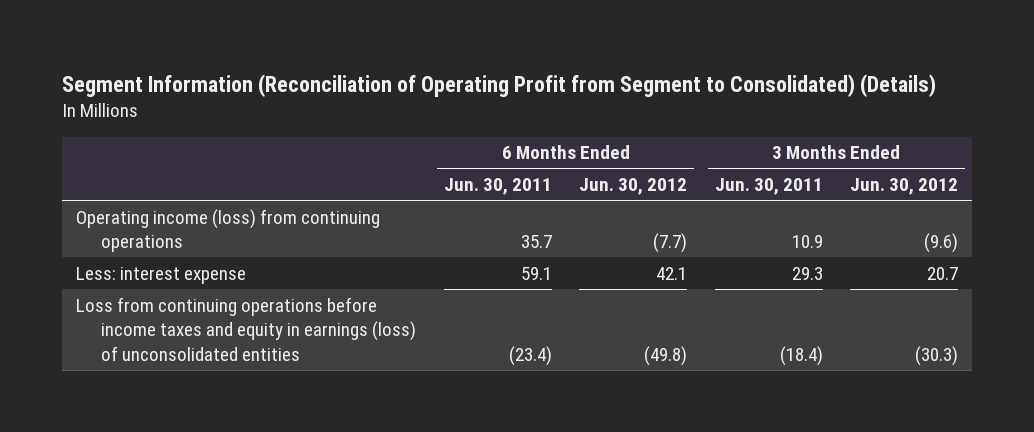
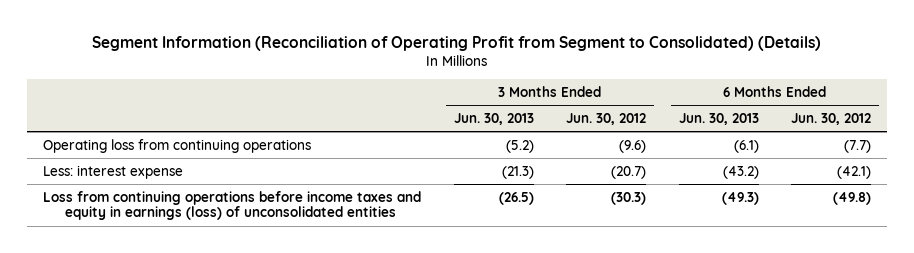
- | 6 Months Ended Jun. 30, 2011 | 6 Months Ended Jun. 30, 2012 | 3 Months Ended Jun. 30, 2011 | 3 Months Ended Jun. 30, 2012
+ | 3 Months Ended Jun. 30, 2013 | 3 Months Ended Jun. 30, 2012 | 6 Months Ended Jun. 30, 2013 | 6 Months Ended Jun. 30, 2012
- Operating income (loss) from continuing operations | 35.7 | (7.7) | 10.9 | (9.6)
- Less: interest expense | 59.1 | 42.1 | 29.3 | 20.7
+ Operating loss from continuing operations | (5.2) | (9.6) | (6.1) | (7.7)
+ Less: interest expense | (21.3) | (20.7) | (43.2) | (42.1)

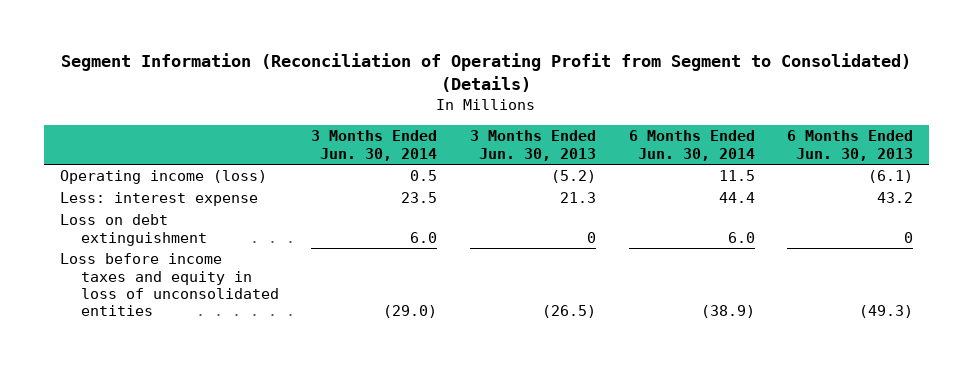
- | 3 Months Ended Jun. 30, 2013 | 3 Months Ended Jun. 30, 2012 | 6 Months Ended Jun. 30, 2013 | 6 Months Ended Jun. 30, 2012
+ | 3 Months Ended Jun. 30, 2014 | 3 Months Ended Jun. 30, 2013 | 6 Months Ended Jun. 30, 2014 | 6 Months Ended Jun. 30, 2013
- Operating loss from continuing operations | (5.2) | (9.6) | (6.1) | (7.7)
- Less: interest expense | (21.3) | (20.7) | (43.2) | (42.1)
- Loss from continuing operations before income taxes and equity in earnings (loss) of unconsolidated entities | (26.5) | (30.3) | (49.3) | (49.8)
+ Operating income (loss) | 0.5 | (5.2) | 11.5 | (6.1)
+ Less: interest expense | 23.5 | 21.3 | 44.4 | 43.2
+ Loss on debt extinguishment | 6.0 | 0 | 6.0 | 0
+ Loss before income taxes and equity in loss of unconsolidated entities | (29.0) | (26.5) | (38.9) | (49.3)

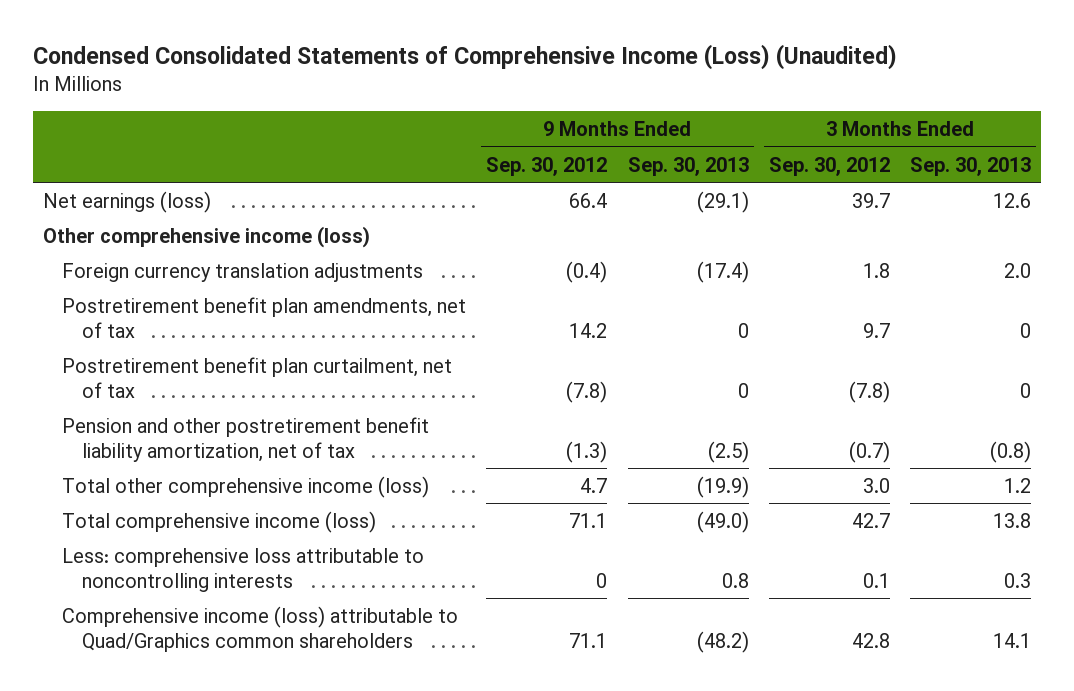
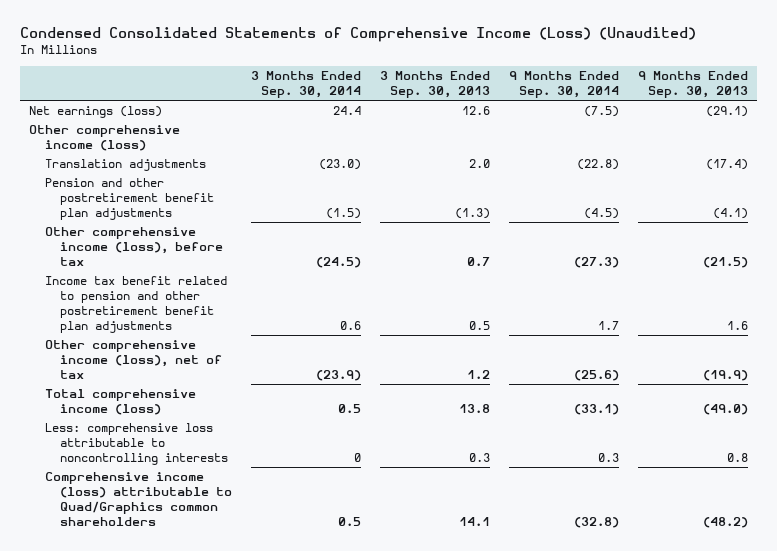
- | 9 Months Ended Sep. 30, 2012 | 9 Months Ended Sep. 30, 2013 | 3 Months Ended Sep. 30, 2012 | 3 Months Ended Sep. 30, 2013
+ | 3 Months Ended Sep. 30, 2014 | 3 Months Ended Sep. 30, 2013 | 9 Months Ended Sep. 30, 2014 | 9 Months Ended Sep. 30, 2013
- Foreign currency translation adjustments | (0.4) | (17.4) | 1.8 | 2.0
- Postretirement benefit plan amendments, net of tax | 14.2 | 0 | 9.7 | 0
- Postretirement benefit plan curtailment, net of tax | (7.8) | 0 | (7.8) | 0
- Pension and other postretirement benefit liability amortization, net of tax | (1.3) | (2.5) | (0.7) | (0.8)
- Total other comprehensive income (loss) | 4.7 | (19.9) | 3.0 | 1.2
+ Translation adjustments | (23.0) | 2.0 | (22.8) | (17.4)
+ Pension and other postretirement benefit plan adjustments | (1.5) | (1.3) | (4.5) | (4.1)
+ Other comprehensive income (loss), before tax | (24.5) | 0.7 | (27.3) | (21.5)
+ Income tax benefit related to pension and other postretirement benefit plan adjustments | 0.6 | 0.5 | 1.7 | 1.6
+ Other comprehensive income (loss), net of tax | (23.9) | 1.2 | (25.6) | (19.9)

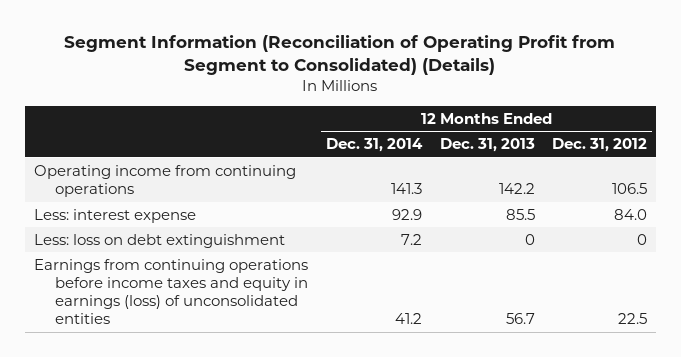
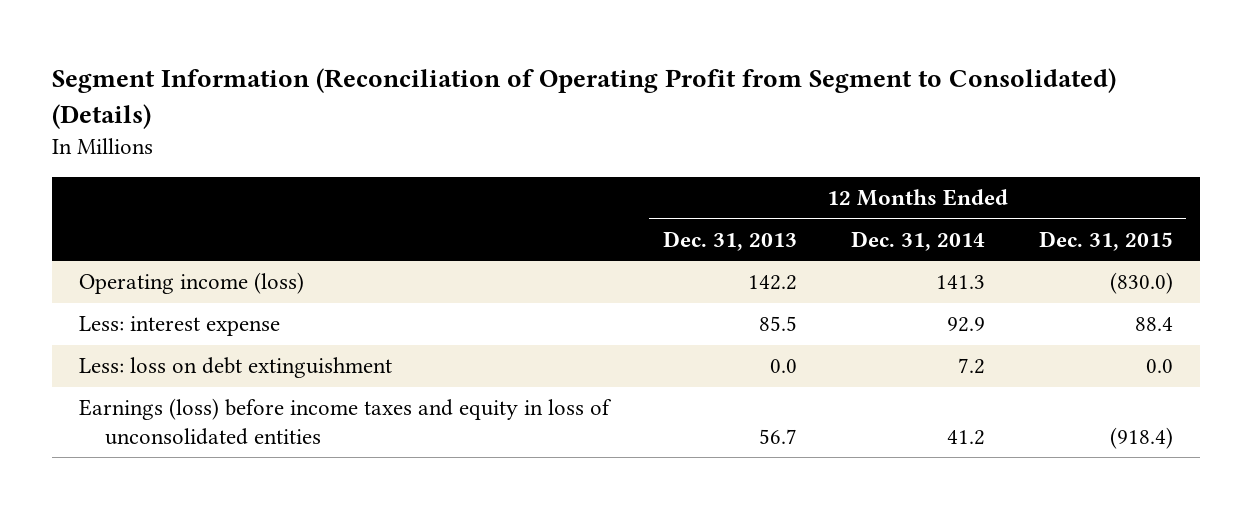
- | 12 Months Ended Dec. 31, 2014 | 12 Months Ended Dec. 31, 2013 | 12 Months Ended Dec. 31, 2012
+ | 12 Months Ended Dec. 31, 2013 | 12 Months Ended Dec. 31, 2014 | 12 Months Ended Dec. 31, 2015
- Operating income from continuing operations | 141.3 | 142.2 | 106.5
+ Operating income (loss) | 142.2 | 141.3 | (830.0)
- Less: loss on debt extinguishment | 7.2 | 0 | 0
- Earnings from continuing operations before income taxes and equity in earnings (loss) of unconsolidated entities | 41.2 | 56.7 | 22.5
+ Less: loss on debt extinguishment | 0.0 | 7.2 | 0.0
+ Earnings (loss) before income taxes and equity in loss of unconsolidated entities | 56.7 | 41.2 | (918.4)

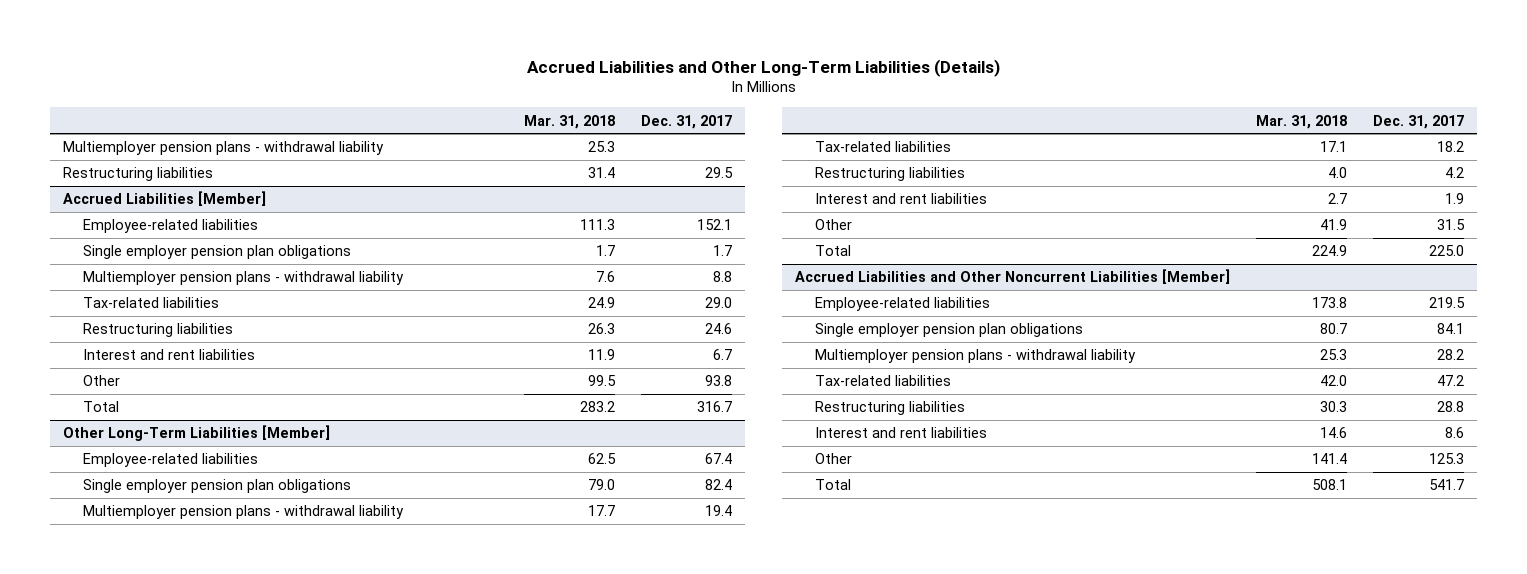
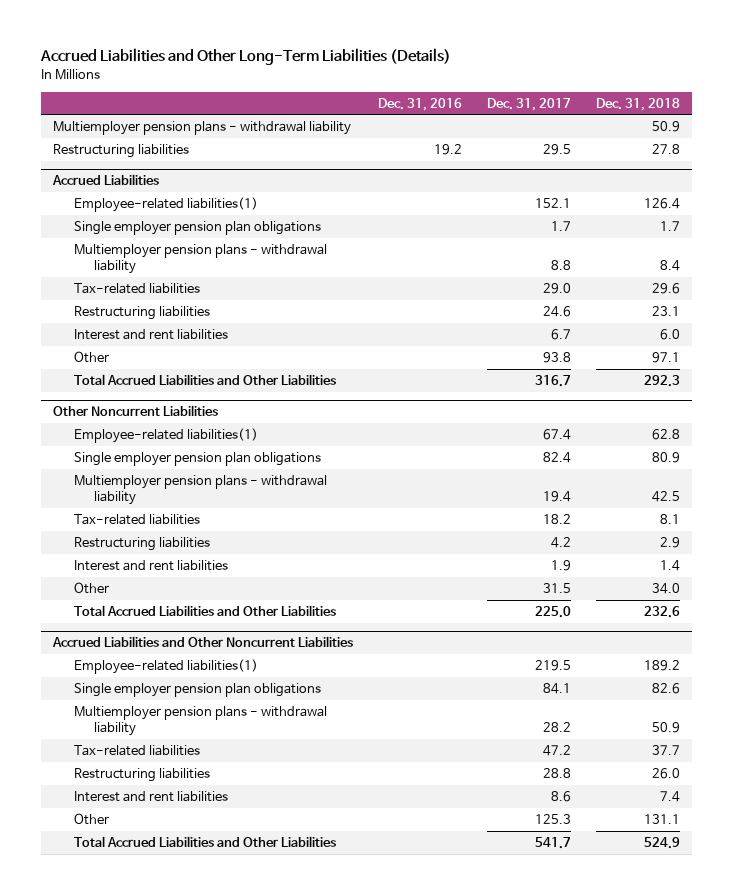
- | Mar. 31, 2018 | Dec. 31, 2017
+ | Dec. 31, 2016 | Dec. 31, 2017 | Dec. 31, 2018
- Accrued Liabilities [Member]
- Employee-related liabilities | 111.3 | 152.1
+ Accrued Liabilities
+ Employee-related liabilities(1) | | 152.1 | 126.4
- Total | 283.2 | 316.7
- Other Long-Term Liabilities [Member]
- Employee-related liabilities | 62.5 | 67.4
+ Total Accrued Liabilities and Other Liabilities | | 316.7 | 292.3
+ Other Noncurrent Liabilities
+ Employee-related liabilities(1) | | 67.4 | 62.8
- Total | 224.9 | 225.0
- Accrued Liabilities and Other Noncurrent Liabilities [Member]
- Employee-related liabilities | 173.8 | 219.5
+ Total Accrued Liabilities and Other Liabilities | | 225.0 | 232.6
+ Accrued Liabilities and Other Noncurrent Liabilities
+ Employee-related liabilities(1) | | 219.5 | 189.2
- Total | 508.1 | 541.7
+ Total Accrued Liabilities and Other Liabilities | | 541.7 | 524.9

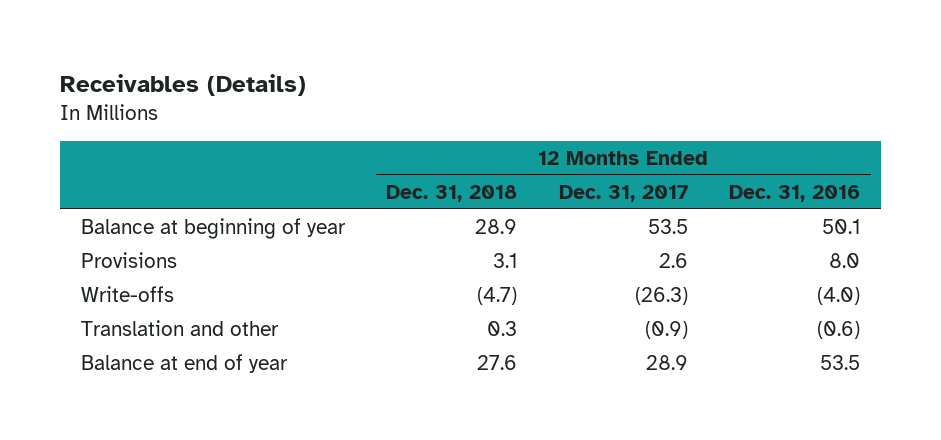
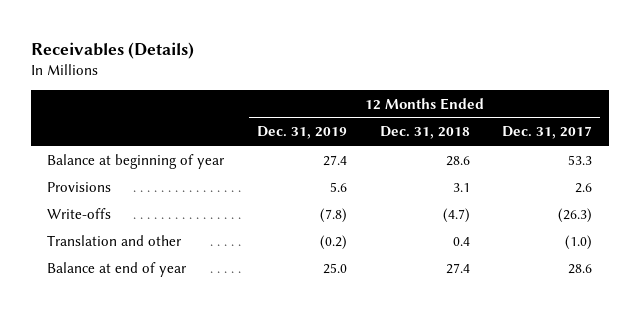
- | 12 Months Ended Dec. 31, 2018 | 12 Months Ended Dec. 31, 2017 | 12 Months Ended Dec. 31, 2016
+ | 12 Months Ended Dec. 31, 2019 | 12 Months Ended Dec. 31, 2018 | 12 Months Ended Dec. 31, 2017
- Balance at beginning of year | 28.9 | 53.5 | 50.1
+ Balance at beginning of year | 27.4 | 28.6 | 53.3
- Translation and other | 0.3 | (0.9) | (0.6)
- Balance at end of year | 27.6 | 28.9 | 53.5
+ Translation and other | (0.2) | 0.4 | (1.0)
+ Balance at end of year | 25.0 | 27.4 | 28.6

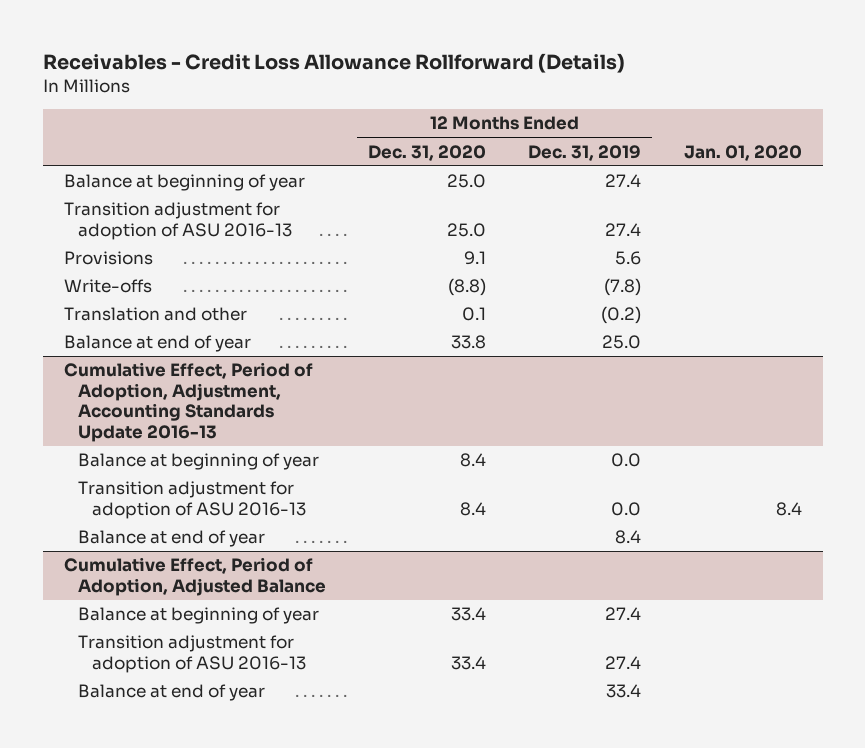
- Receivables (Details)
+ Receivables - Credit Loss Allowance Rollforward (Details)
- | 12 Months Ended Dec. 31, 2019 | 12 Months Ended Dec. 31, 2018 | 12 Months Ended Dec. 31, 2017
+ | 12 Months Ended Dec. 31, 2020 | 12 Months Ended Dec. 31, 2019 | Jan. 01, 2020
+ Transition adjustment for adoption of ASU 2016-13 | 25.0 | 27.4 |
+ Cumulative Effect, Period of Adoption, Adjustment, Accounting Standards Update 2016-13
+ Balance at beginning of year | 8.4 | 0.0 |
+ Transition adjustment for adoption of ASU 2016-13 | 8.4 | 0.0 | 8.4
+ Balance at end of year | | 8.4 |
+ Cumulative Effect, Period of Adoption, Adjusted Balance
+ Balance at beginning of year | 33.4 | 27.4 |
+ Transition adjustment for adoption of ASU 2016-13 | 33.4 | 27.4 |
+ Balance at end of year | | 33.4 |

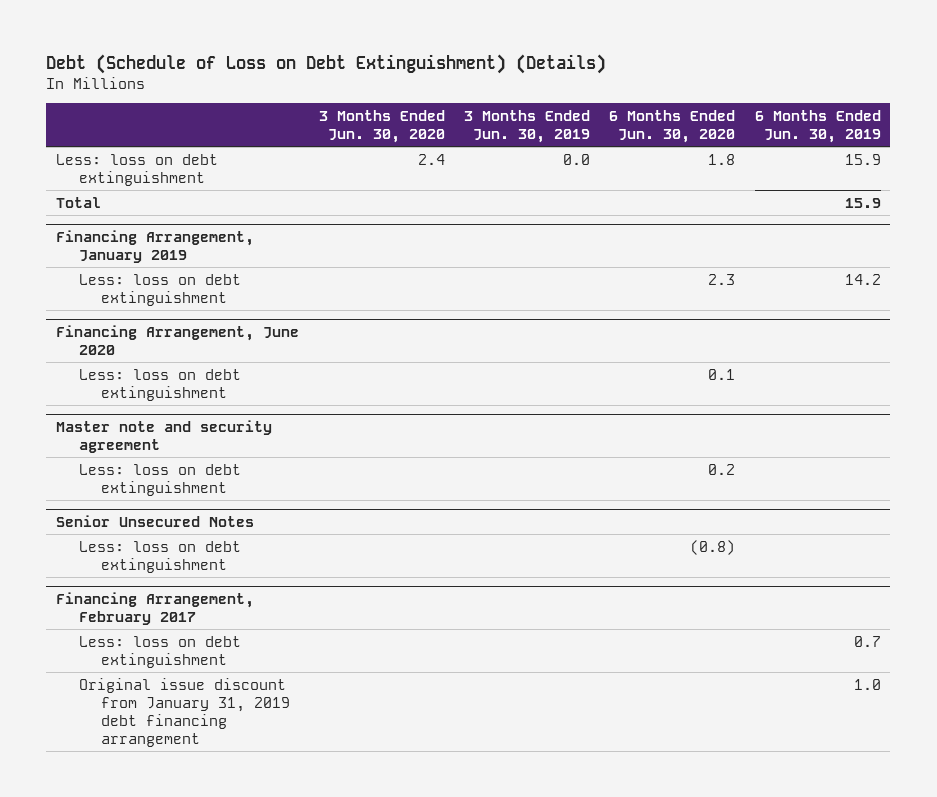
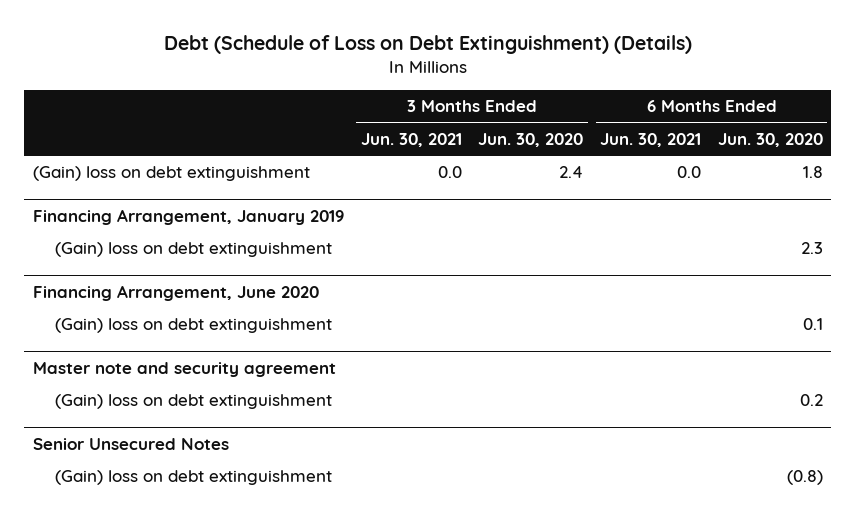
- | 3 Months Ended Jun. 30, 2020 | 3 Months Ended Jun. 30, 2019 | 6 Months Ended Jun. 30, 2020 | 6 Months Ended Jun. 30, 2019
+ | 3 Months Ended Jun. 30, 2021 | 3 Months Ended Jun. 30, 2020 | 6 Months Ended Jun. 30, 2021 | 6 Months Ended Jun. 30, 2020
- Less: loss on debt extinguishment | 2.4 | 0.0 | 1.8 | 15.9
- Total | | | | 15.9
+ (Gain) loss on debt extinguishment | 0.0 | 2.4 | 0.0 | 1.8
@ Financing Arrangement, January 2019
- Less: loss on debt extinguishment | | | 2.3 | 14.2
+ (Gain) loss on debt extinguishment | | | | 2.3
@ Financing Arrangement, June 2020
- Less: loss on debt extinguishment | | | 0.1 |
+ (Gain) loss on debt extinguishment | | | | 0.1
@ Master note and security agreement
- Less: loss on debt extinguishment | | | 0.2 |
+ (Gain) loss on debt extinguishment | | | | 0.2
@ Senior Unsecured Notes
- Less: loss on debt extinguishment | | | (0.8) |
- Financing Arrangement, February 2017
- Less: loss on debt extinguishment | | | | 0.7
- Original issue discount from January 31, 2019 debt financing arrangement | | | | 1.0
@ Senior Unsecured Notes
+ (Gain) loss on debt extinguishment | | | | (0.8)

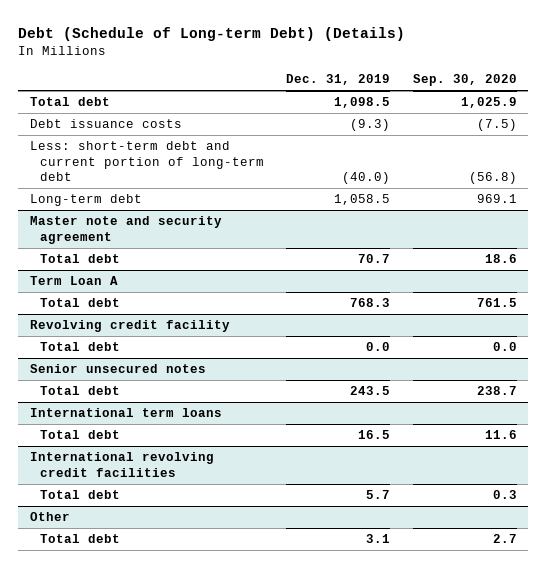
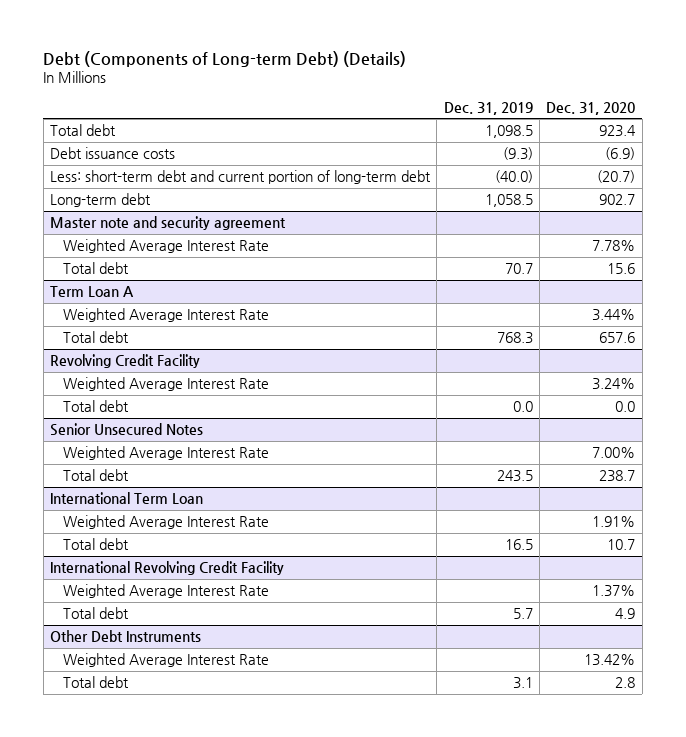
- Debt (Schedule of Long-term Debt) (Details)
+ Debt (Components of Long-term Debt) (Details)
- | Dec. 31, 2019 | Sep. 30, 2020
+ | Dec. 31, 2019 | Dec. 31, 2020
@ Master note and security agreement
+ Weighted Average Interest Rate | | 7.78%
@ Term Loan A
+ Weighted Average Interest Rate | | 3.44%
- Revolving credit facility
+ Revolving Credit Facility
+ Weighted Average Interest Rate | | 3.24%
- Senior unsecured notes
+ Senior Unsecured Notes
+ Weighted Average Interest Rate | | 7.00%
- International term loans
+ International Term Loan
+ Weighted Average Interest Rate | | 1.91%
- International revolving credit facilities
+ International Revolving Credit Facility
+ Weighted Average Interest Rate | | 1.37%
- Other
+ Other Debt Instruments
+ Weighted Average Interest Rate | | 13.42%

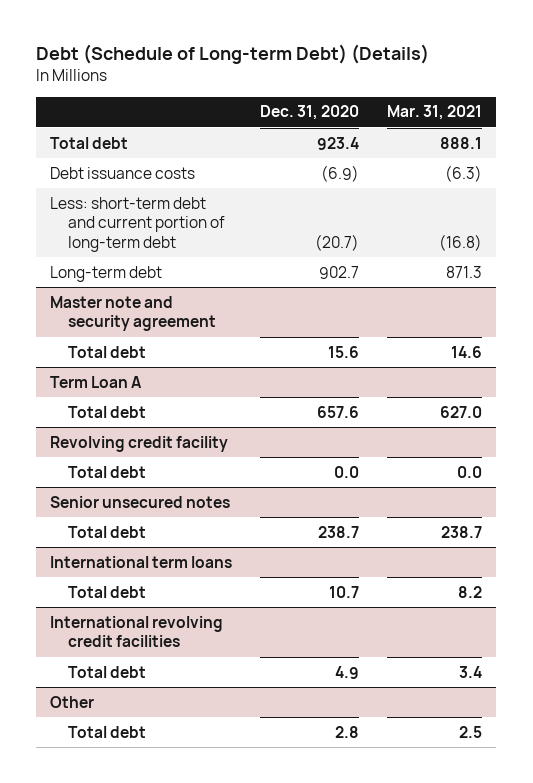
- Debt (Components of Long-term Debt) (Details)
+ Debt (Schedule of Long-term Debt) (Details)
- | Dec. 31, 2019 | Dec. 31, 2020
+ | Dec. 31, 2020 | Mar. 31, 2021
@ Master note and security agreement
- Weighted Average Interest Rate | | 7.78%
@ Term Loan A
- Weighted Average Interest Rate | | 3.44%
- Revolving Credit Facility
- Weighted Average Interest Rate | | 3.24%
+ Revolving credit facility
- Senior Unsecured Notes
- Weighted Average Interest Rate | | 7.00%
+ Senior unsecured notes
- International Term Loan
- Weighted Average Interest Rate | | 1.91%
+ International term loans
- International Revolving Credit Facility
- Weighted Average Interest Rate | | 1.37%
+ International revolving credit facilities
- Other Debt Instruments
- Weighted Average Interest Rate | | 13.42%
+ Other

